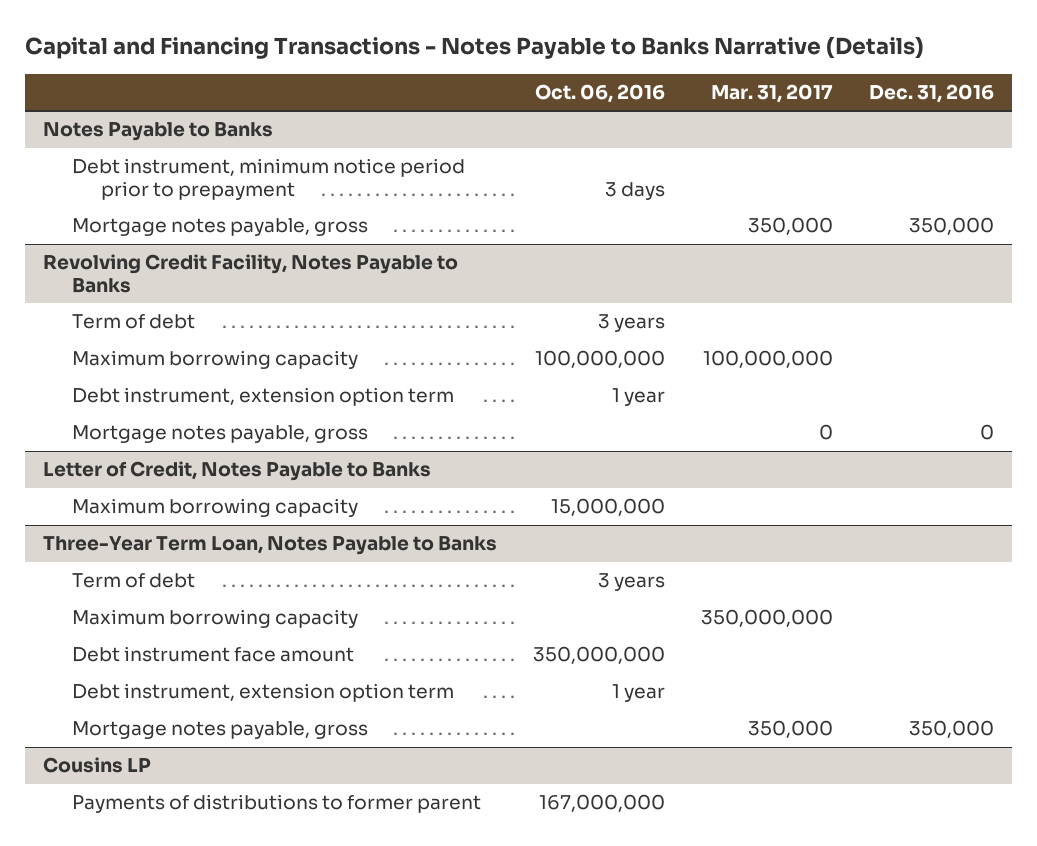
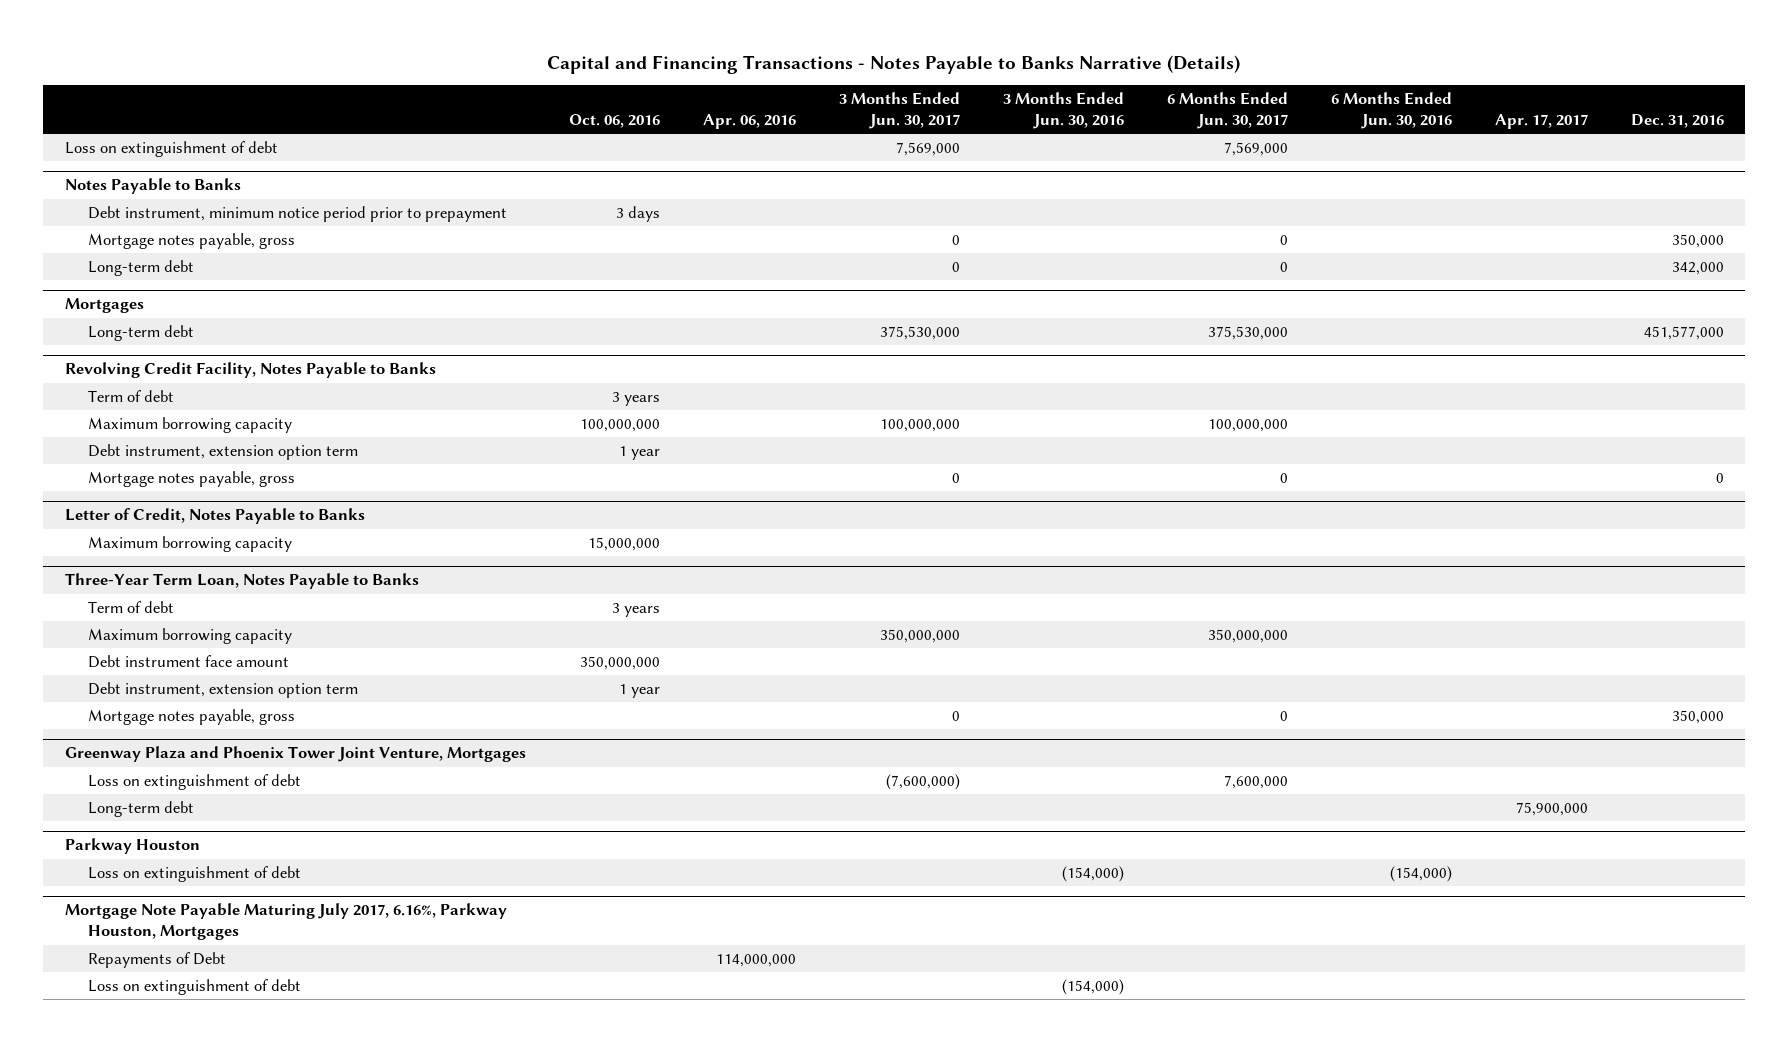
- | Oct. 06, 2016 | Mar. 31, 2017 | Dec. 31, 2016
+ | Oct. 06, 2016 | Apr. 06, 2016 | 3 Months Ended Jun. 30, 2017 | 3 Months Ended Jun. 30, 2016 | 6 Months Ended Jun. 30, 2017 | 6 Months Ended Jun. 30, 2016 | Apr. 17, 2017 | Dec. 31, 2016
+ Loss on extinguishment of debt | | | 7,569,000 | | 7,569,000 | | |
@ Notes Payable to Banks
+ Long-term debt | | | 0 | | 0 | | | 342,000
+ Mortgages
+ Long-term debt | | | 375,530,000 | | 375,530,000 | | | 451,577,000
- Cousins LP
- Payments of distributions to former parent | 167,000,000 | |
+ Greenway Plaza and Phoenix Tower Joint Venture, Mortgages
+ Loss on extinguishment of debt | | | (7,600,000) | | 7,600,000 | | |
+ Long-term debt | | | | | | | 75,900,000 |
+ Parkway Houston
+ Loss on extinguishment of debt | | | | (154,000) | | (154,000) | |
+ Mortgage Note Payable Maturing July 2017, 6.16%, Parkway Houston, Mortgages
+ Repayments of Debt | | 114,000,000 | | | | | |
+ Loss on extinguishment of debt | | | | (154,000) | | | |

